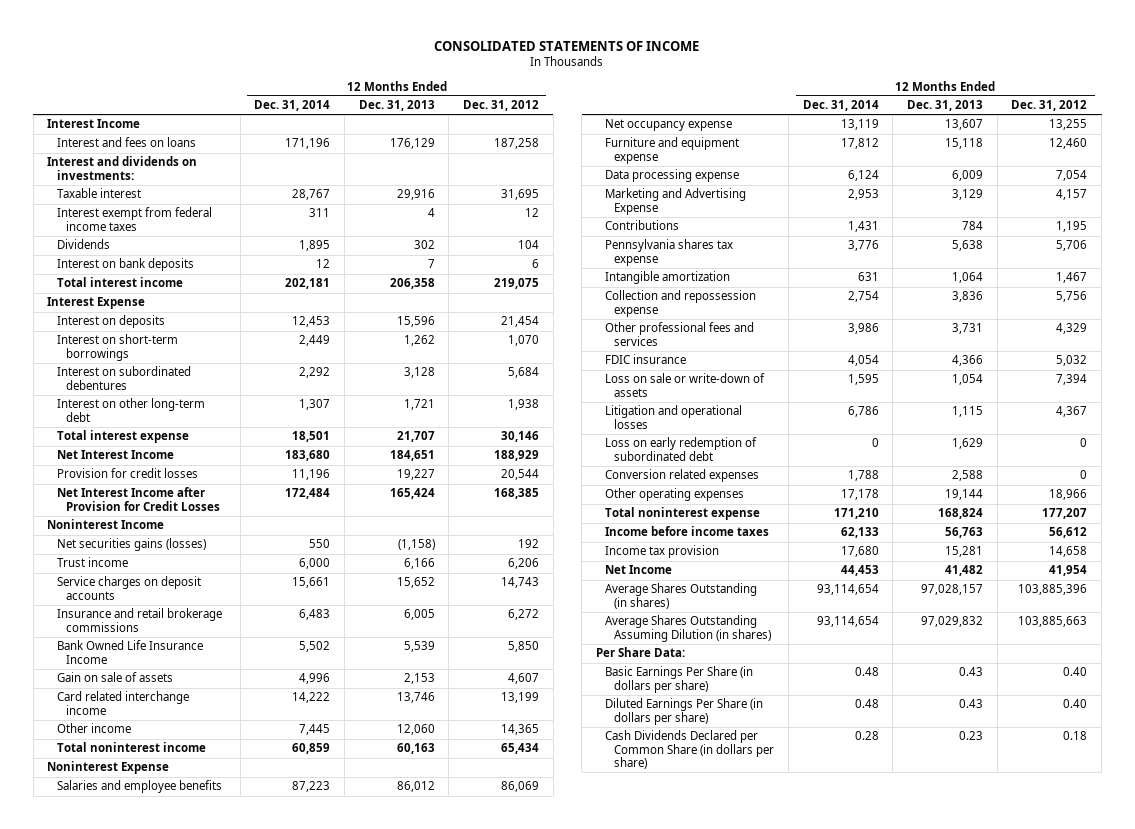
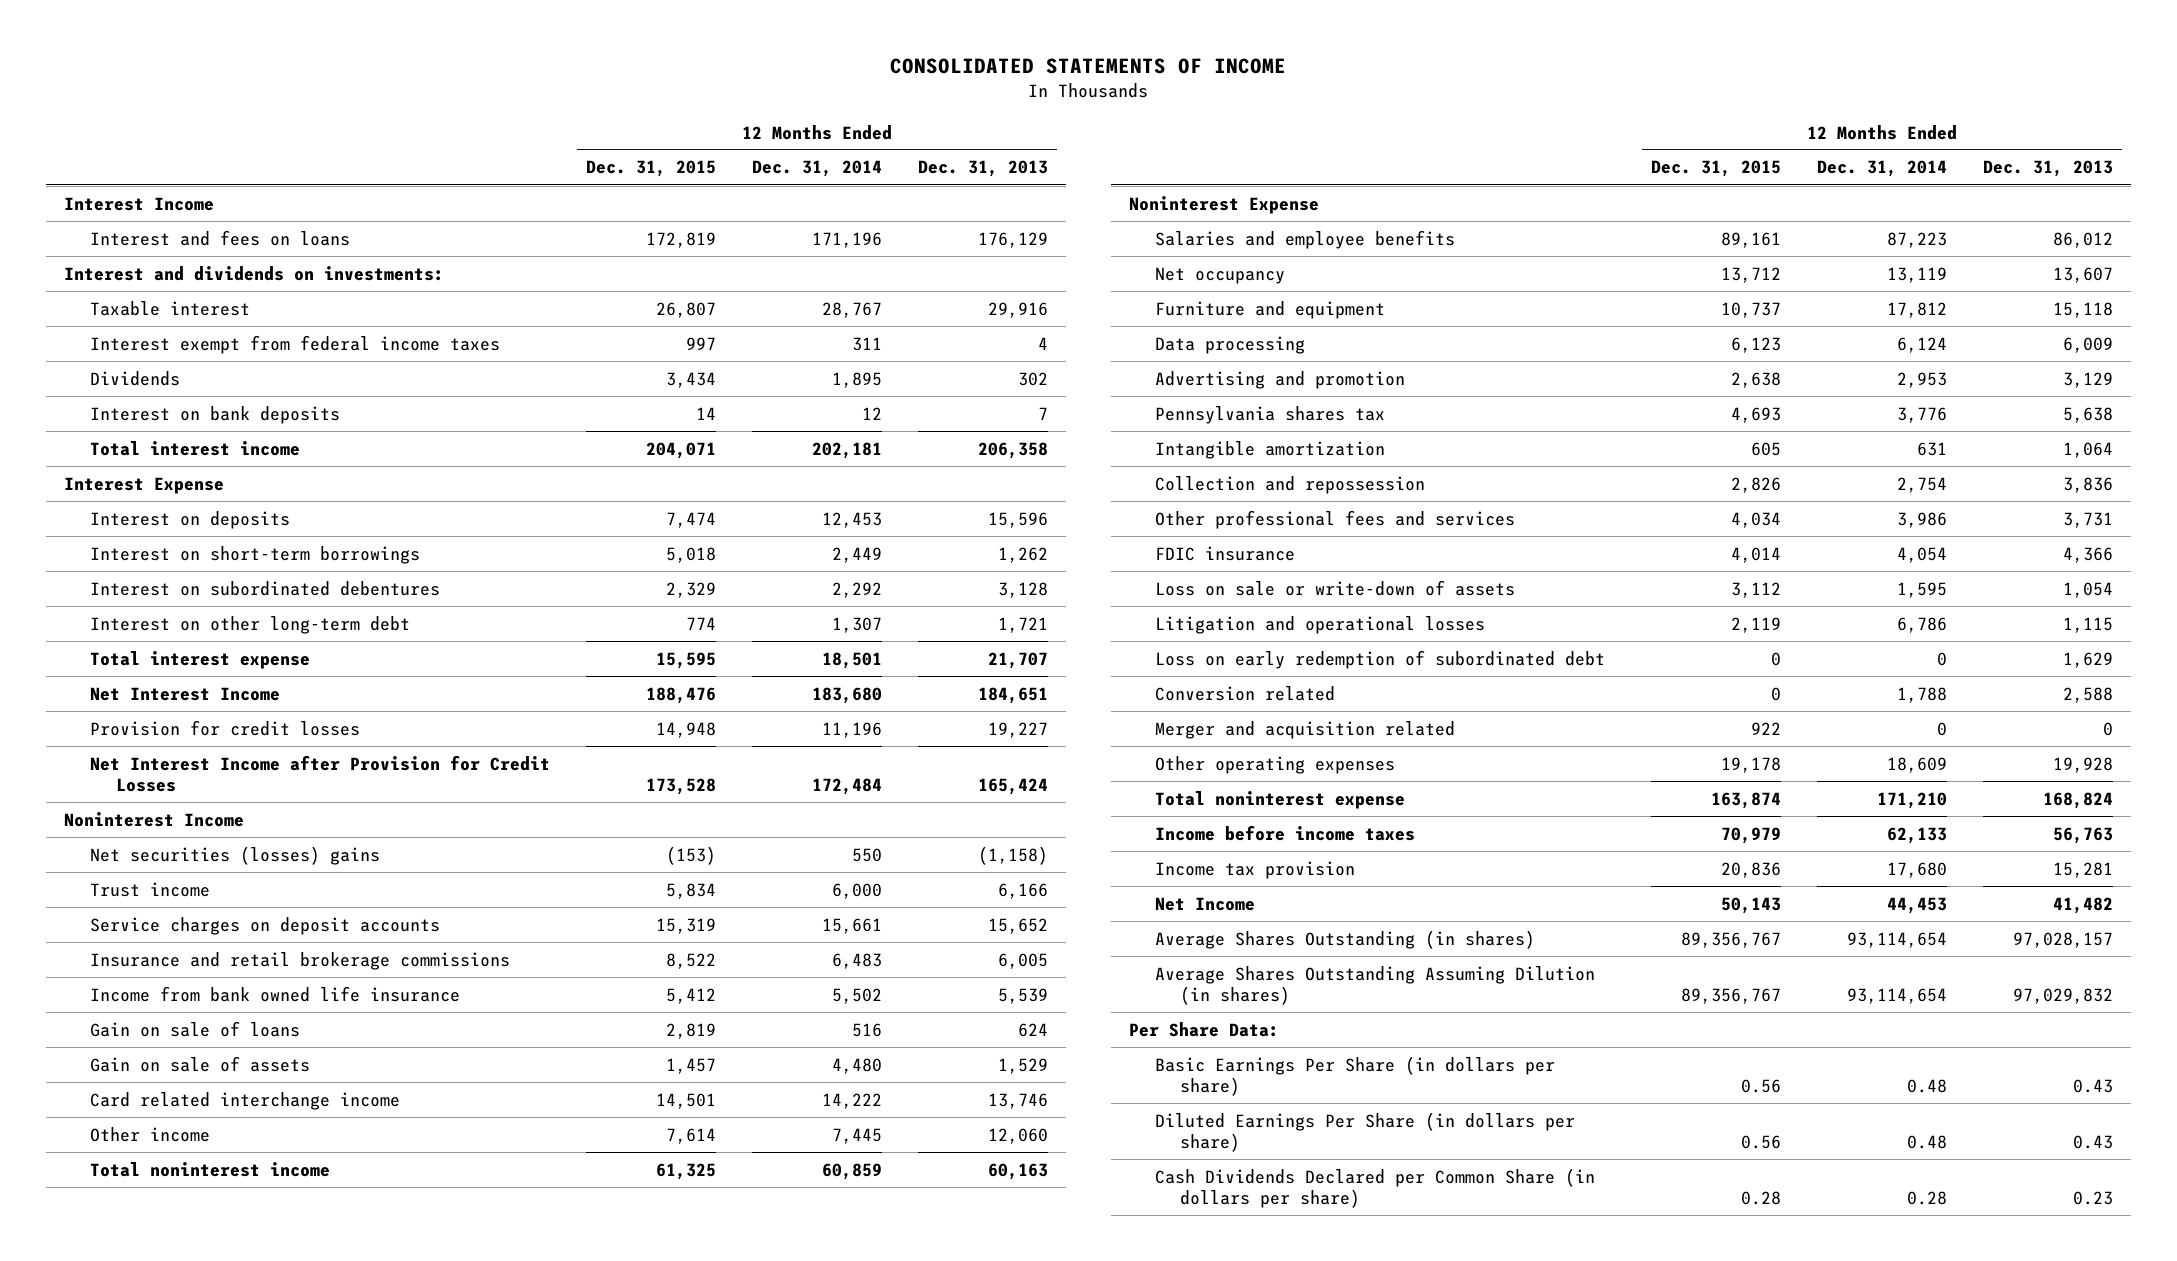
- | 12 Months Ended Dec. 31, 2014 | 12 Months Ended Dec. 31, 2013 | 12 Months Ended Dec. 31, 2012
+ | 12 Months Ended Dec. 31, 2015 | 12 Months Ended Dec. 31, 2014 | 12 Months Ended Dec. 31, 2013
- Net securities gains (losses) | 550 | (1,158) | 192
+ Net securities (losses) gains | (153) | 550 | (1,158)
- Bank Owned Life Insurance Income | 5,502 | 5,539 | 5,850
- Gain on sale of assets | 4,996 | 2,153 | 4,607
+ Income from bank owned life insurance | 5,412 | 5,502 | 5,539
+ Gain on sale of loans | 2,819 | 516 | 624
+ Gain on sale of assets | 1,457 | 4,480 | 1,529
- Net occupancy expense | 13,119 | 13,607 | 13,255
- Furniture and equipment expense | 17,812 | 15,118 | 12,460
- Data processing expense | 6,124 | 6,009 | 7,054
- Marketing and Advertising Expense | 2,953 | 3,129 | 4,157
- Contributions | 1,431 | 784 | 1,195
- Pennsylvania shares tax expense | 3,776 | 5,638 | 5,706
+ Net occupancy | 13,712 | 13,119 | 13,607
+ Furniture and equipment | 10,737 | 17,812 | 15,118
+ Data processing | 6,123 | 6,124 | 6,009
+ Advertising and promotion | 2,638 | 2,953 | 3,129
+ Pennsylvania shares tax | 4,693 | 3,776 | 5,638
- Collection and repossession expense | 2,754 | 3,836 | 5,756
+ Collection and repossession | 2,826 | 2,754 | 3,836
- Conversion related expenses | 1,788 | 2,588 | 0
- Other operating expenses | 17,178 | 19,144 | 18,966
+ Conversion related | 0 | 1,788 | 2,588
+ Merger and acquisition related | 922 | 0 | 0
+ Other operating expenses | 19,178 | 18,609 | 19,928

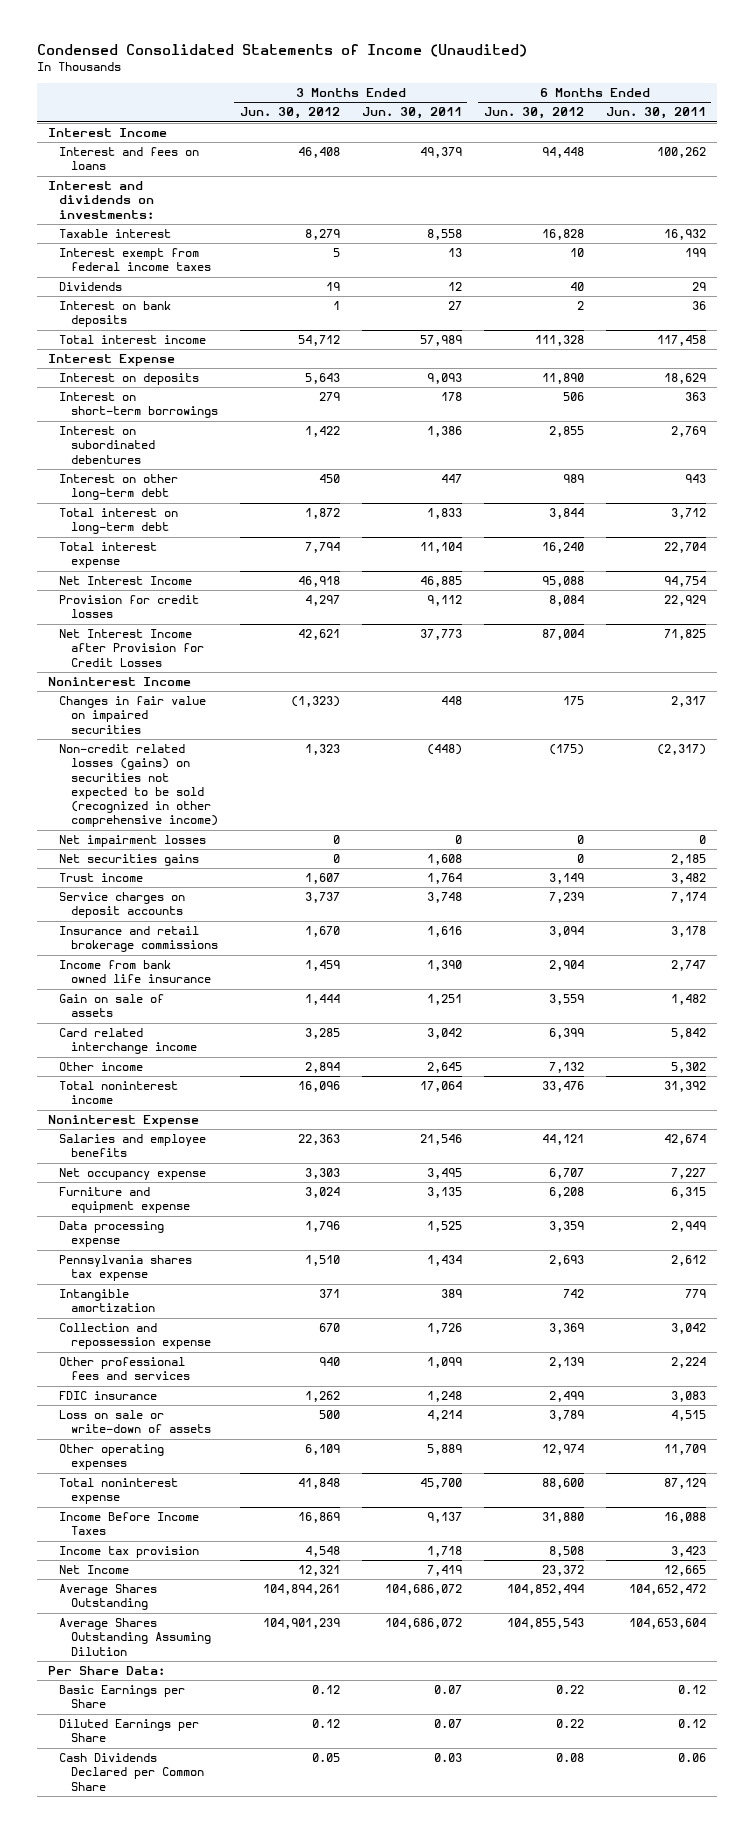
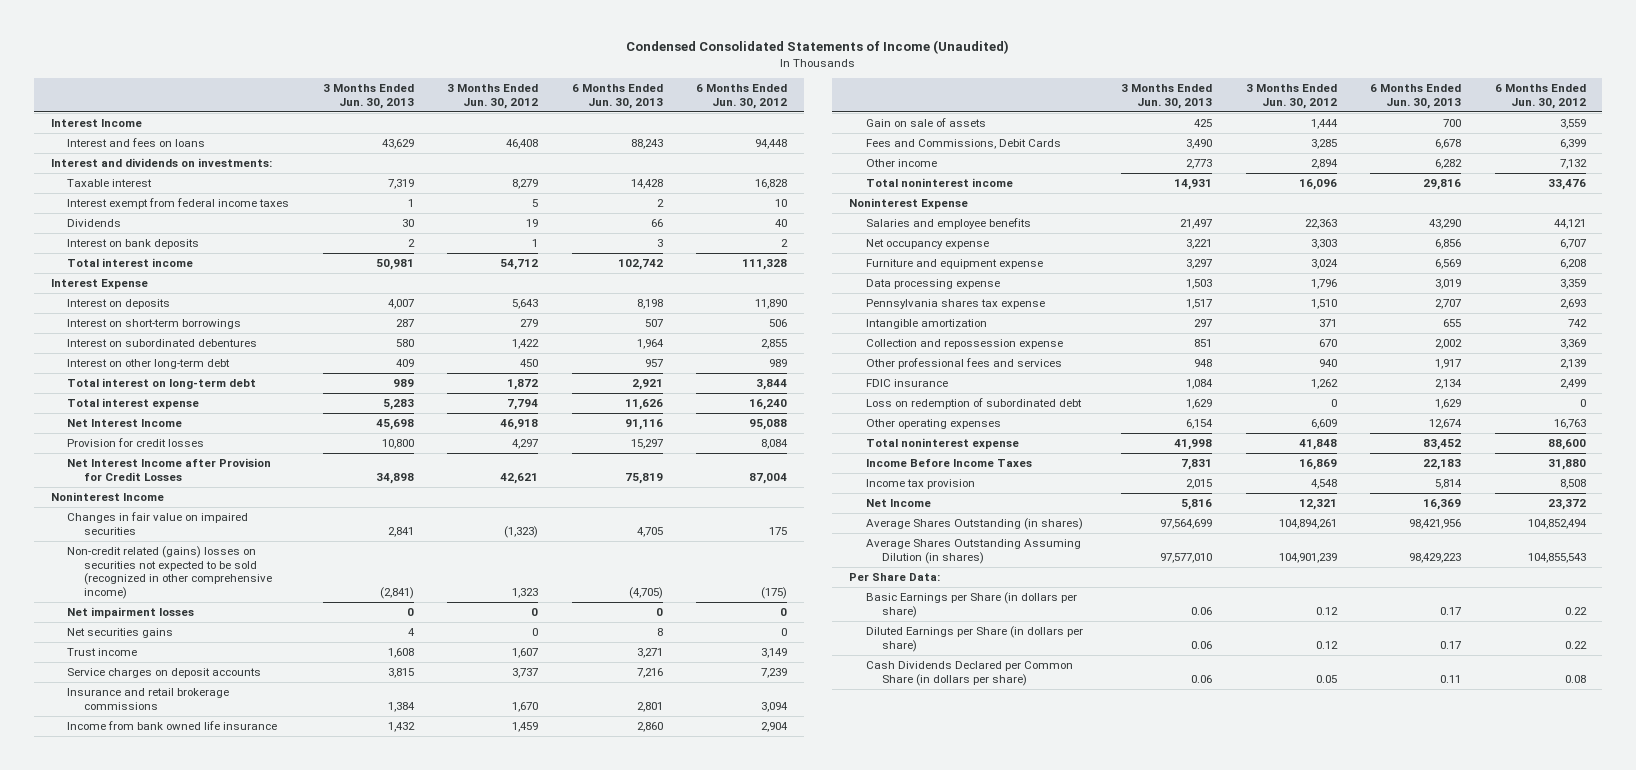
- | 3 Months Ended Jun. 30, 2012 | 3 Months Ended Jun. 30, 2011 | 6 Months Ended Jun. 30, 2012 | 6 Months Ended Jun. 30, 2011
+ | 3 Months Ended Jun. 30, 2013 | 3 Months Ended Jun. 30, 2012 | 6 Months Ended Jun. 30, 2013 | 6 Months Ended Jun. 30, 2012
- Non-credit related losses (gains) on securities not expected to be sold (recognized in other comprehensive income) | 1,323 | (448) | (175) | (2,317)
+ Non-credit related (gains) losses on securities not expected to be sold (recognized in other comprehensive income) | (2,841) | 1,323 | (4,705) | (175)
- Card related interchange income | 3,285 | 3,042 | 6,399 | 5,842
+ Fees and Commissions, Debit Cards | 3,490 | 3,285 | 6,678 | 6,399
- Loss on sale or write-down of assets | 500 | 4,214 | 3,789 | 4,515
- Other operating expenses | 6,109 | 5,889 | 12,974 | 11,709
+ Loss on redemption of subordinated debt | 1,629 | 0 | 1,629 | 0
+ Other operating expenses | 6,154 | 6,609 | 12,674 | 16,763
- Average Shares Outstanding | 104,894,261 | 104,686,072 | 104,852,494 | 104,652,472
- Average Shares Outstanding Assuming Dilution | 104,901,239 | 104,686,072 | 104,855,543 | 104,653,604
+ Average Shares Outstanding (in shares) | 97,564,699 | 104,894,261 | 98,421,956 | 104,852,494
+ Average Shares Outstanding Assuming Dilution (in shares) | 97,577,010 | 104,901,239 | 98,429,223 | 104,855,543
- Basic Earnings per Share | 0.12 | 0.07 | 0.22 | 0.12
- Diluted Earnings per Share | 0.12 | 0.07 | 0.22 | 0.12
- Cash Dividends Declared per Common Share | 0.05 | 0.03 | 0.08 | 0.06
+ Basic Earnings per Share (in dollars per share) | 0.06 | 0.12 | 0.17 | 0.22
+ Diluted Earnings per Share (in dollars per share) | 0.06 | 0.12 | 0.17 | 0.22
+ Cash Dividends Declared per Common Share (in dollars per share) | 0.06 | 0.05 | 0.11 | 0.08

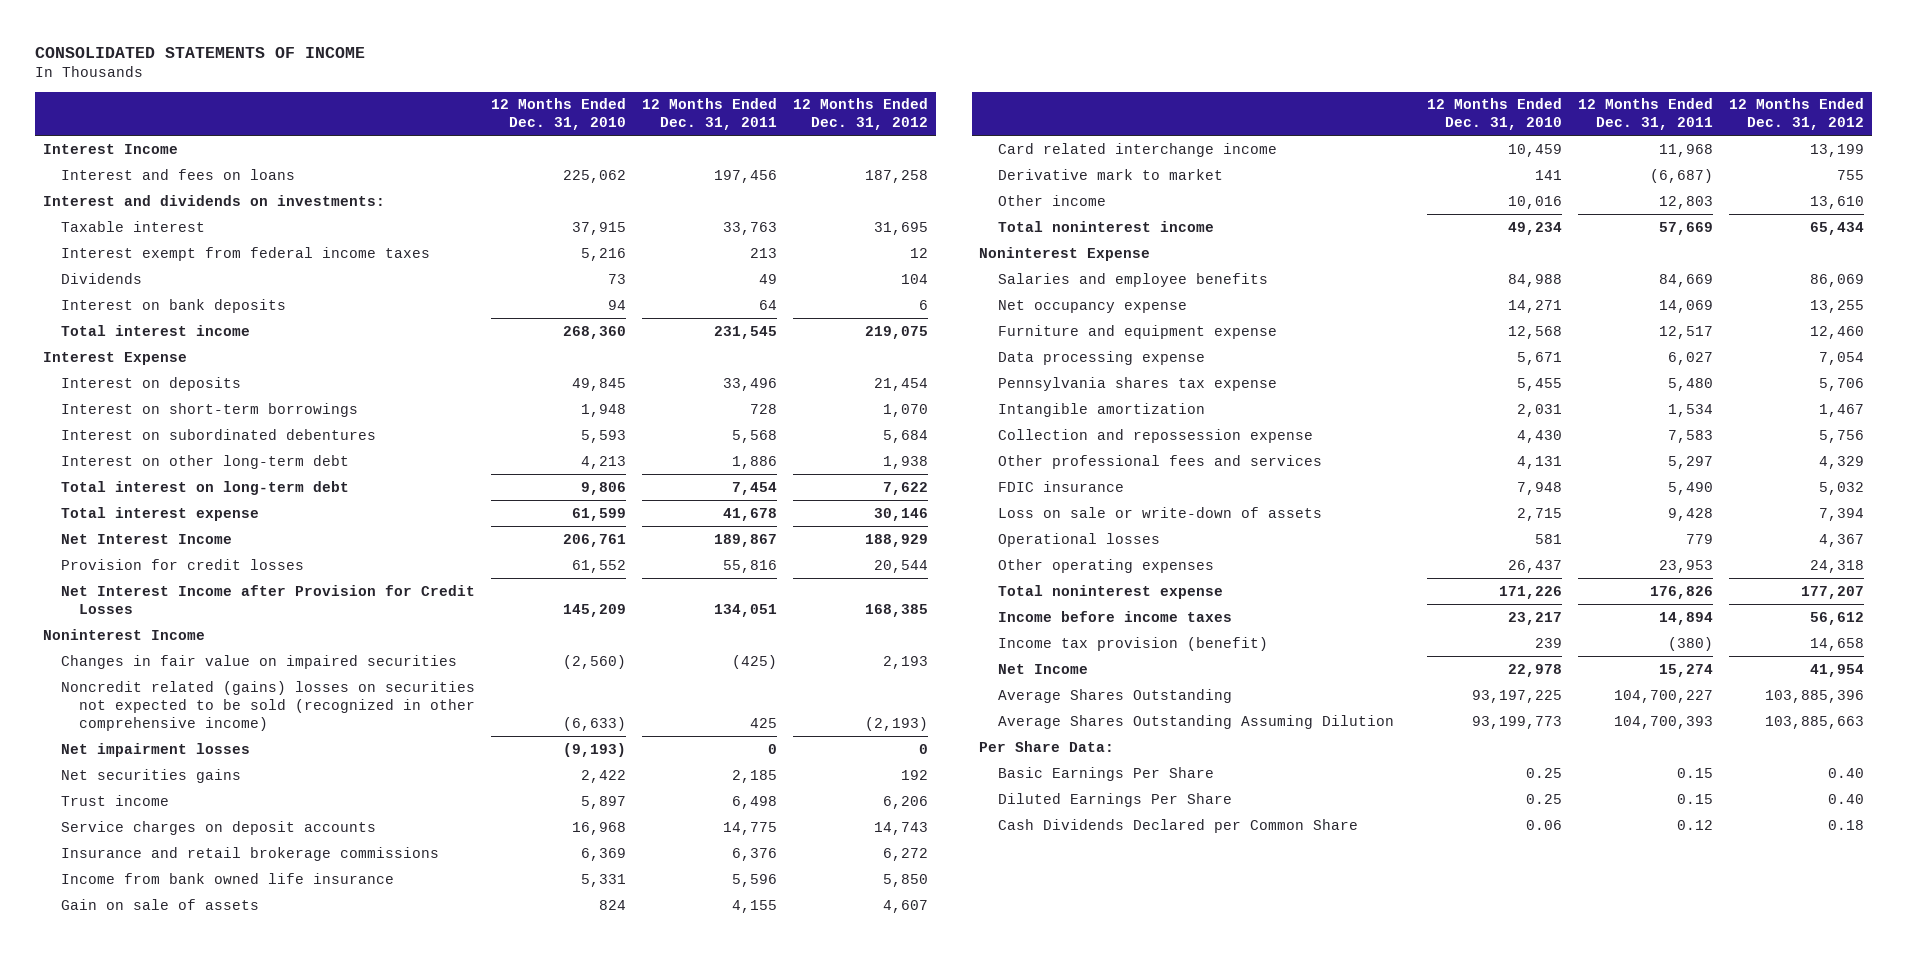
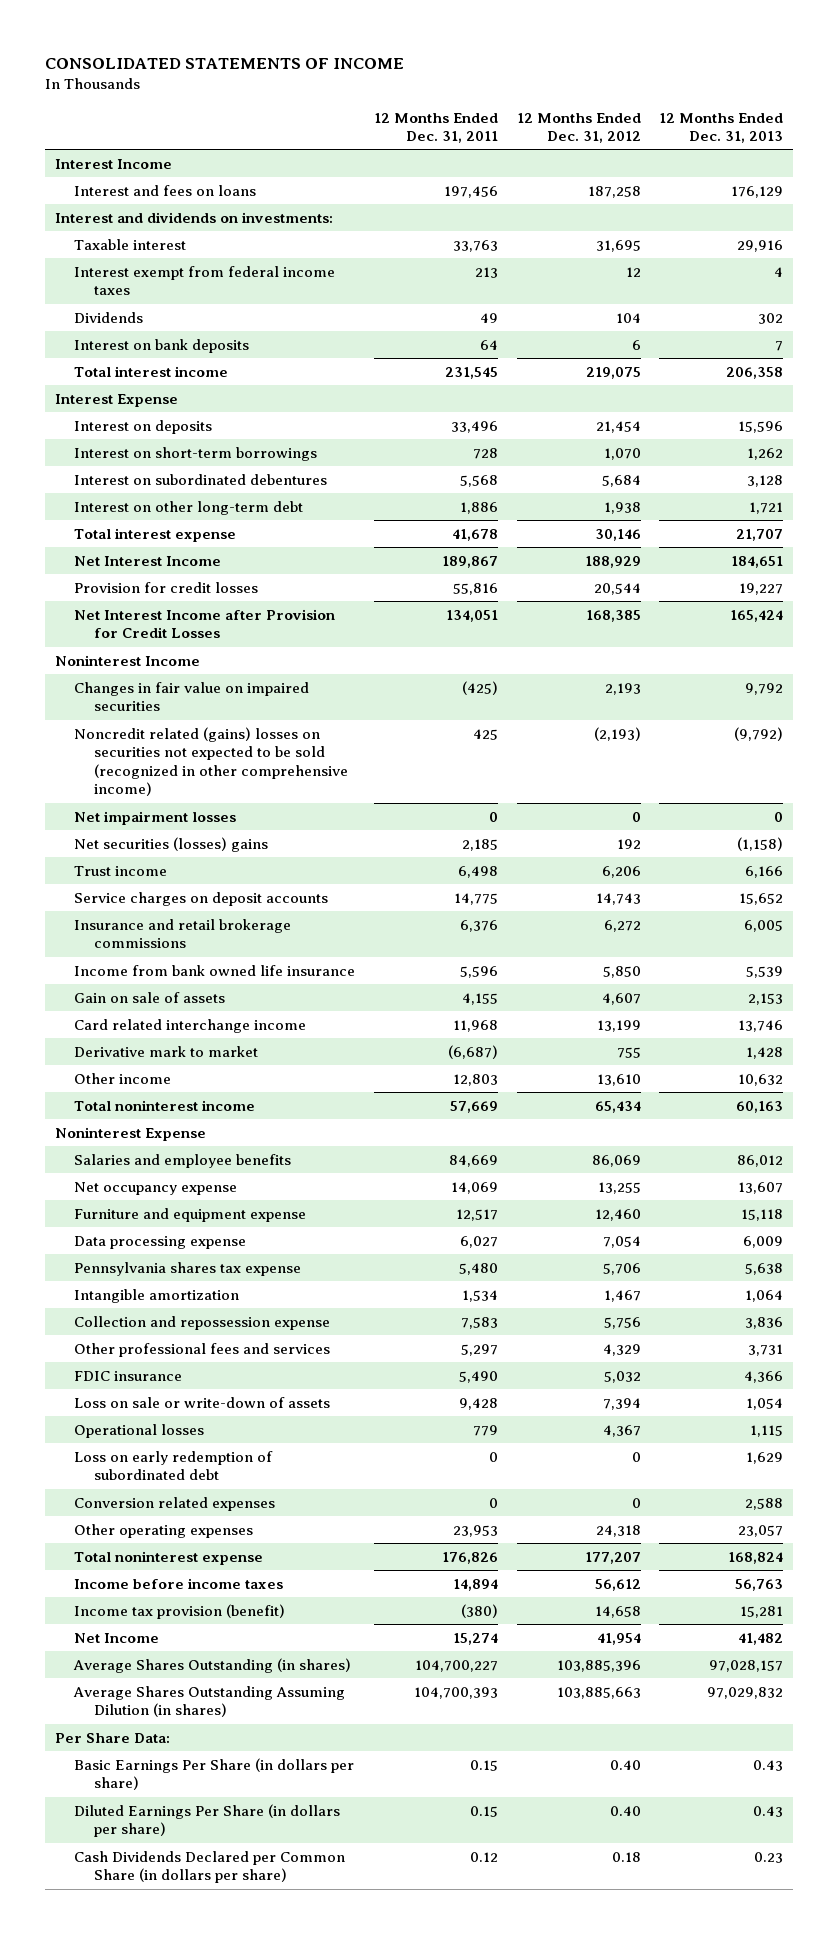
- | 12 Months Ended Dec. 31, 2010 | 12 Months Ended Dec. 31, 2011 | 12 Months Ended Dec. 31, 2012
+ | 12 Months Ended Dec. 31, 2011 | 12 Months Ended Dec. 31, 2012 | 12 Months Ended Dec. 31, 2013
- Total interest on long-term debt | 9,806 | 7,454 | 7,622
- Net securities gains | 2,422 | 2,185 | 192
+ Net securities (losses) gains | 2,185 | 192 | (1,158)
+ Loss on early redemption of subordinated debt | 0 | 0 | 1,629
+ Conversion related expenses | 0 | 0 | 2,588
- Average Shares Outstanding | 93,197,225 | 104,700,227 | 103,885,396
- Average Shares Outstanding Assuming Dilution | 93,199,773 | 104,700,393 | 103,885,663
+ Average Shares Outstanding (in shares) | 104,700,227 | 103,885,396 | 97,028,157
+ Average Shares Outstanding Assuming Dilution (in shares) | 104,700,393 | 103,885,663 | 97,029,832
- Basic Earnings Per Share | 0.25 | 0.15 | 0.40
- Diluted Earnings Per Share | 0.25 | 0.15 | 0.40
- Cash Dividends Declared per Common Share | 0.06 | 0.12 | 0.18
+ Basic Earnings Per Share (in dollars per share) | 0.15 | 0.40 | 0.43
+ Diluted Earnings Per Share (in dollars per share) | 0.15 | 0.40 | 0.43
+ Cash Dividends Declared per Common Share (in dollars per share) | 0.12 | 0.18 | 0.23

